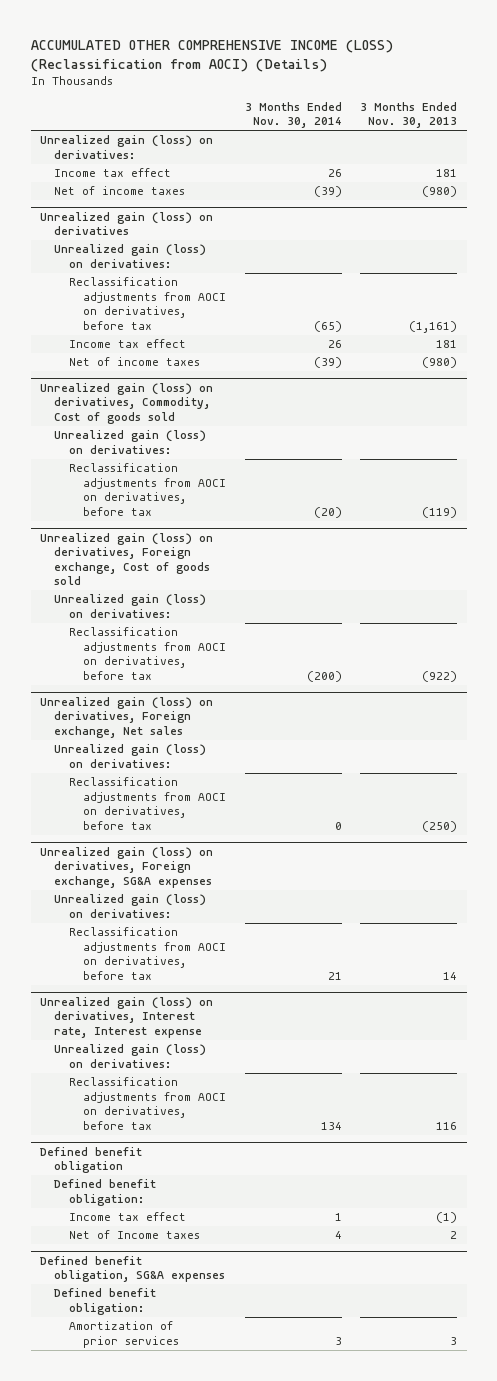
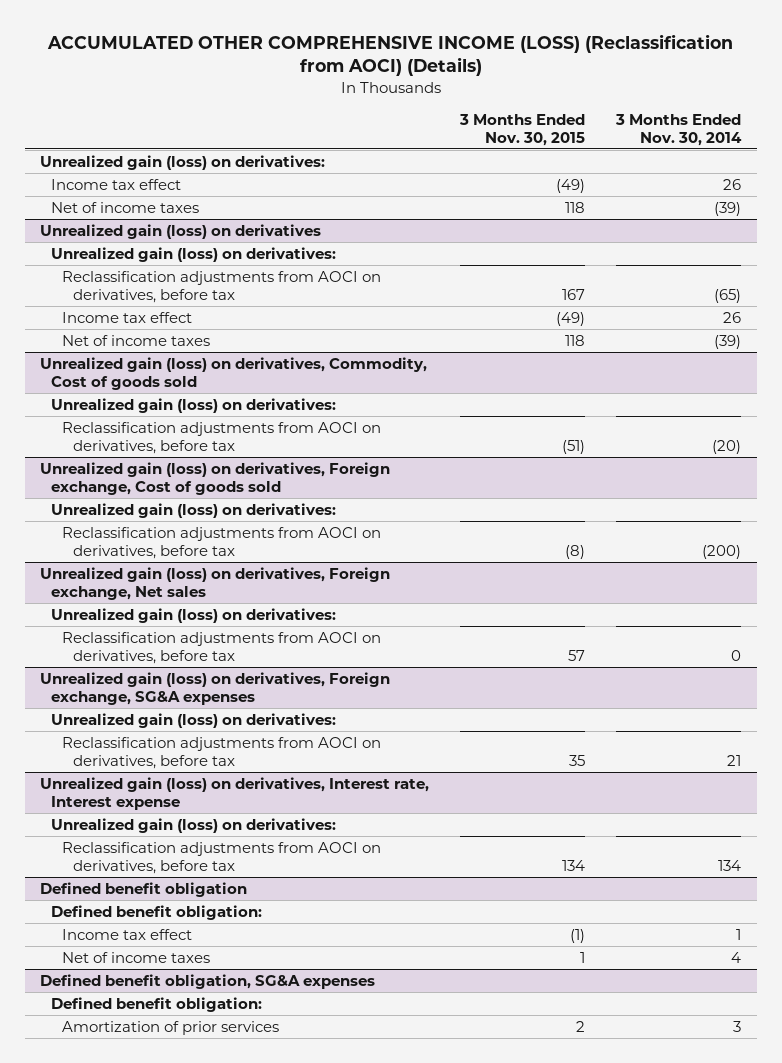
- | 3 Months Ended Nov. 30, 2014 | 3 Months Ended Nov. 30, 2013
+ | 3 Months Ended Nov. 30, 2015 | 3 Months Ended Nov. 30, 2014
@ Defined benefit obligation
- Net of Income taxes | 4 | 2
+ Net of income taxes | 1 | 4

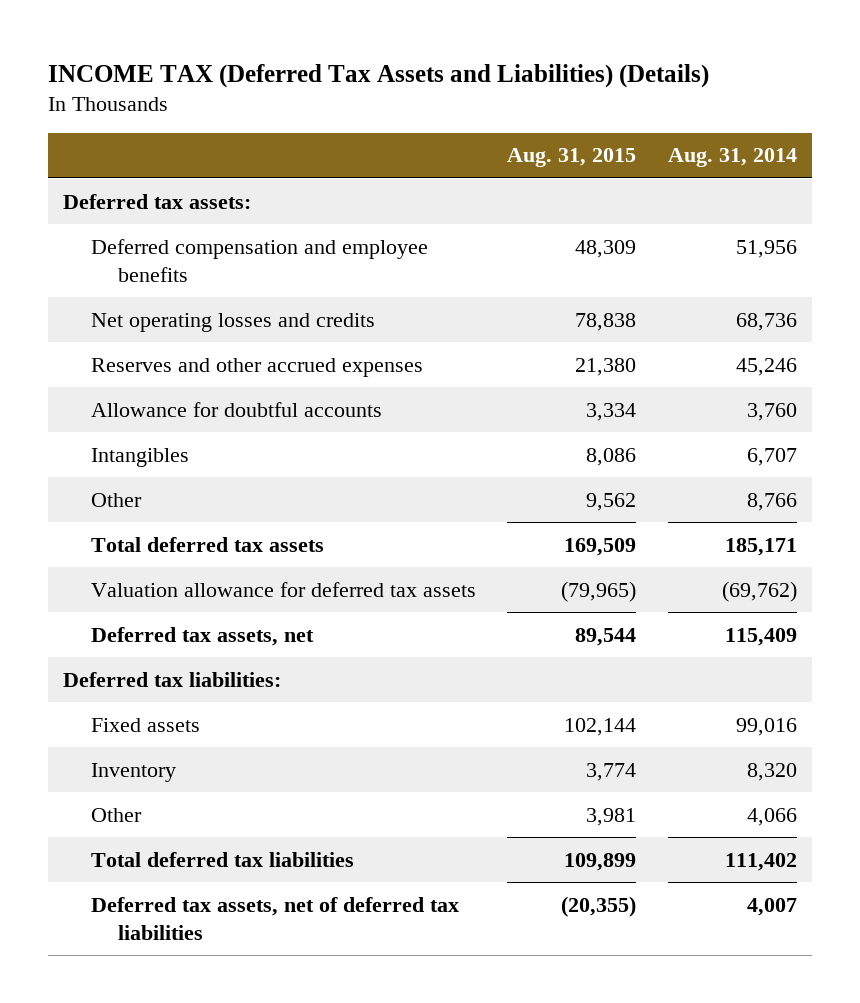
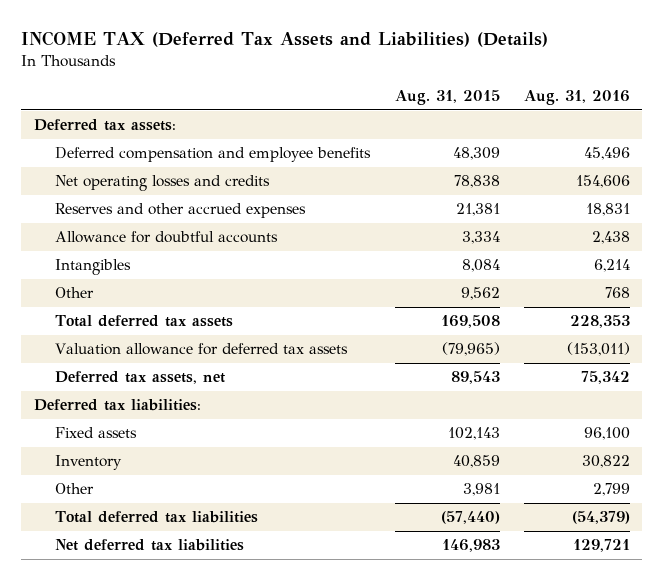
- | Aug. 31, 2015 | Aug. 31, 2014
+ | Aug. 31, 2015 | Aug. 31, 2016
- Reserves and other accrued expenses | 21,380 | 45,246
+ Reserves and other accrued expenses | 21,381 | 18,831
- Intangibles | 8,086 | 6,707
+ Intangibles | 8,084 | 6,214
- Total deferred tax assets | 169,509 | 185,171
+ Total deferred tax assets | 169,508 | 228,353
- Deferred tax assets, net | 89,544 | 115,409
+ Deferred tax assets, net | 89,543 | 75,342
- Fixed assets | 102,144 | 99,016
- Inventory | 3,774 | 8,320
+ Fixed assets | 102,143 | 96,100
+ Inventory | 40,859 | 30,822
- Total deferred tax liabilities | 109,899 | 111,402
- Deferred tax assets, net of deferred tax liabilities | (20,355) | 4,007
+ Total deferred tax liabilities | (57,440) | (54,379)
+ Net deferred tax liabilities | 146,983 | 129,721

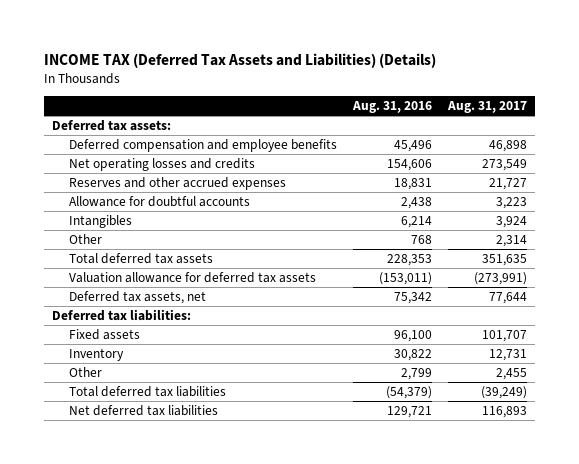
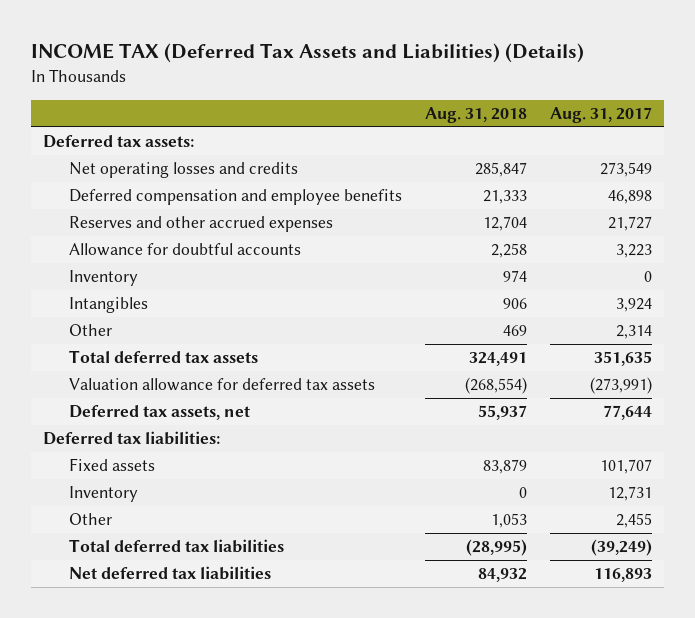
- | Aug. 31, 2016 | Aug. 31, 2017
+ | Aug. 31, 2018 | Aug. 31, 2017
moved down: Deferred compensation and employee benefits | 21,333 | 46,898
+ Inventory | 974 | 0

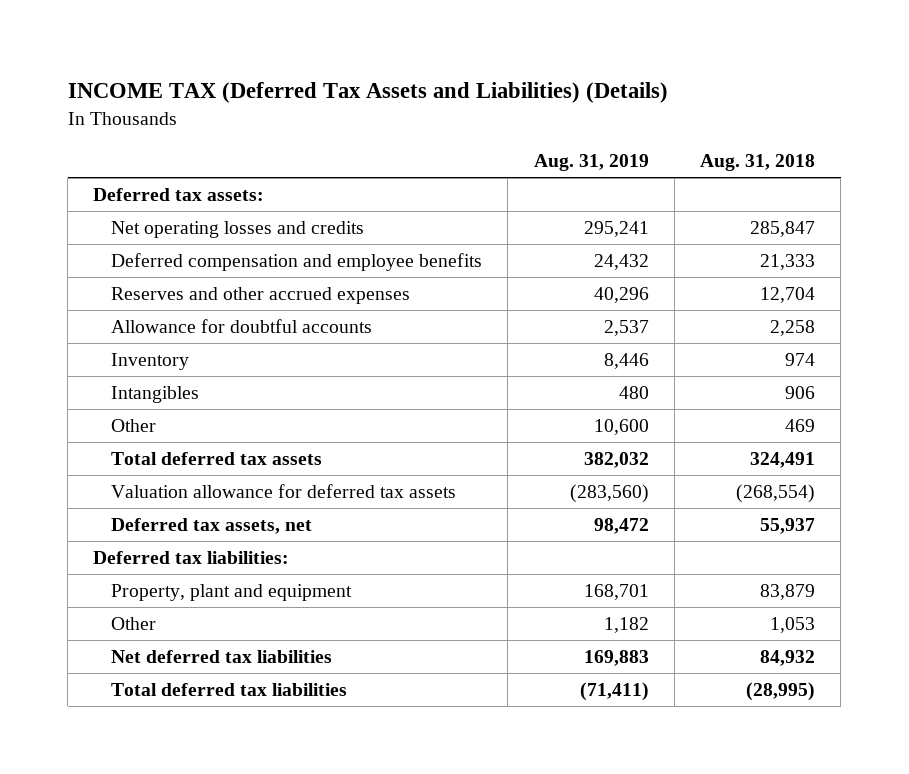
- | Aug. 31, 2018 | Aug. 31, 2017
+ | Aug. 31, 2019 | Aug. 31, 2018
- Fixed assets | 83,879 | 101,707
- Inventory | 0 | 12,731
+ Property, plant and equipment | 168,701 | 83,879
moved down: Total deferred tax liabilities | (71,411) | (28,995)

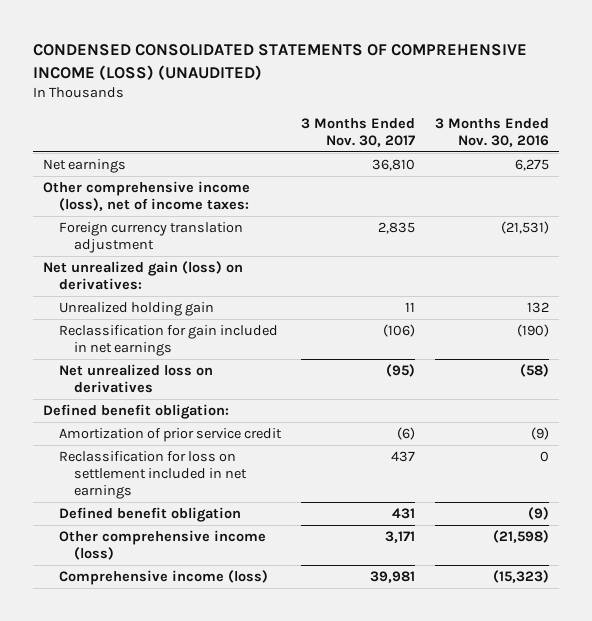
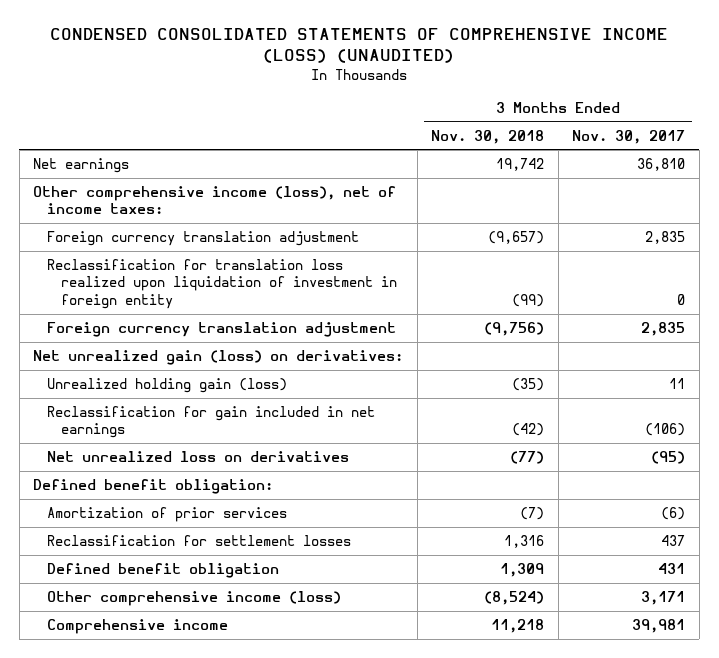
- | 3 Months Ended Nov. 30, 2017 | 3 Months Ended Nov. 30, 2016
+ | 3 Months Ended Nov. 30, 2018 | 3 Months Ended Nov. 30, 2017
+ Reclassification for translation loss realized upon liquidation of investment in foreign entity | (99) | 0
+ Foreign currency translation adjustment | (9,756) | 2,835
- Unrealized holding gain | 11 | 132
+ Unrealized holding gain (loss) | (35) | 11
- Amortization of prior service credit | (6) | (9)
- Reclassification for loss on settlement included in net earnings | 437 | 0
+ Amortization of prior services | (7) | (6)
+ Reclassification for settlement losses | 1,316 | 437
- Comprehensive income (loss) | 39,981 | (15,323)
+ Comprehensive income | 11,218 | 39,981

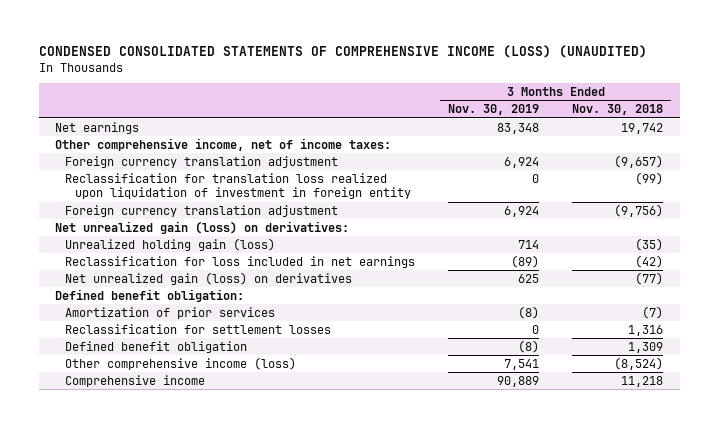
- | 3 Months Ended Nov. 30, 2018 | 3 Months Ended Nov. 30, 2017
+ | 3 Months Ended Nov. 30, 2019 | 3 Months Ended Nov. 30, 2018
- Other comprehensive income (loss), net of income taxes:
+ Other comprehensive income, net of income taxes:
- Reclassification for gain included in net earnings | (42) | (106)
- Net unrealized loss on derivatives | (77) | (95)
+ Reclassification for loss included in net earnings | (89) | (42)
+ Net unrealized gain (loss) on derivatives | 625 | (77)

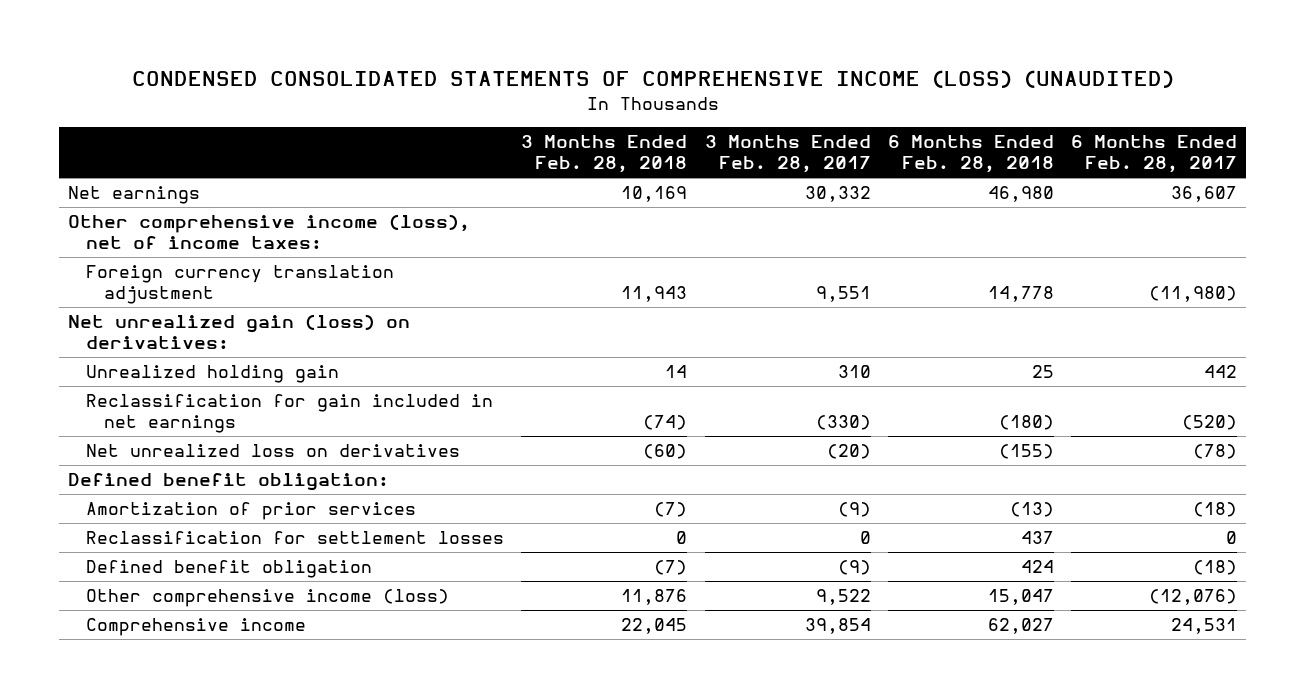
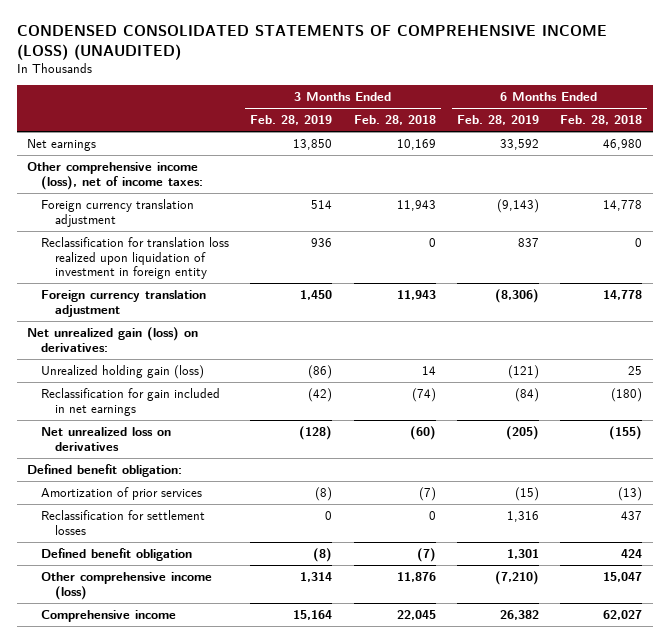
- | 3 Months Ended Feb. 28, 2018 | 3 Months Ended Feb. 28, 2017 | 6 Months Ended Feb. 28, 2018 | 6 Months Ended Feb. 28, 2017
+ | 3 Months Ended Feb. 28, 2019 | 3 Months Ended Feb. 28, 2018 | 6 Months Ended Feb. 28, 2019 | 6 Months Ended Feb. 28, 2018
+ Reclassification for translation loss realized upon liquidation of investment in foreign entity | 936 | 0 | 837 | 0
+ Foreign currency translation adjustment | 1,450 | 11,943 | (8,306) | 14,778
- Unrealized holding gain | 14 | 310 | 25 | 442
+ Unrealized holding gain (loss) | (86) | 14 | (121) | 25

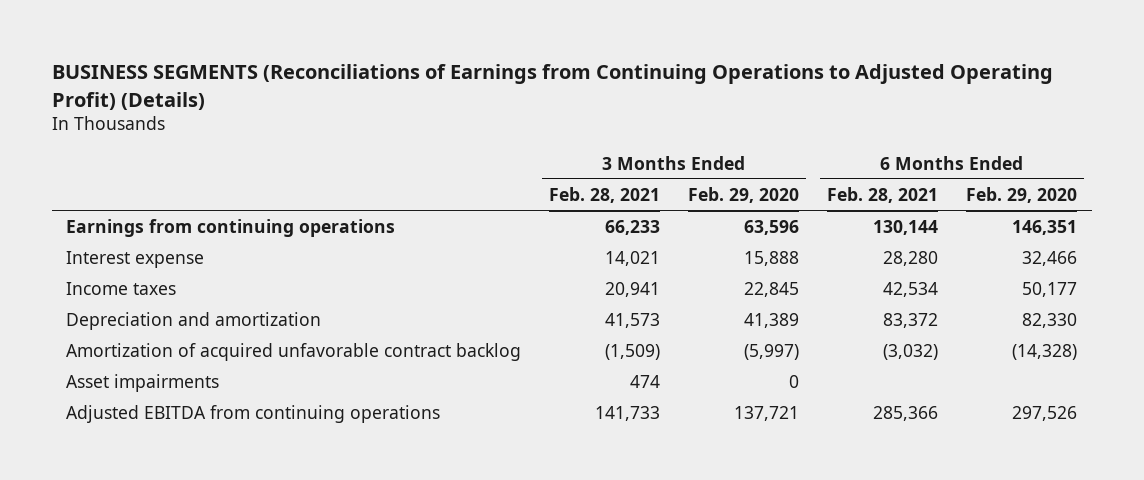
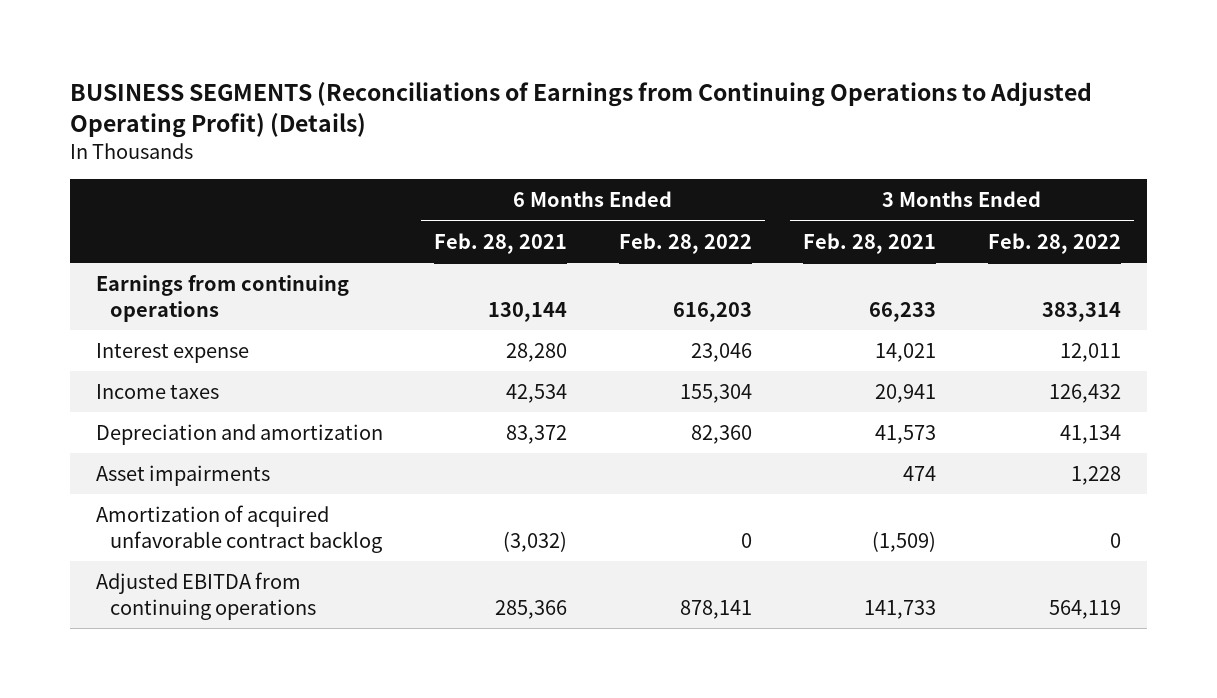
- | 3 Months Ended Feb. 28, 2021 | 3 Months Ended Feb. 29, 2020 | 6 Months Ended Feb. 28, 2021 | 6 Months Ended Feb. 29, 2020
+ | 6 Months Ended Feb. 28, 2021 | 6 Months Ended Feb. 28, 2022 | 3 Months Ended Feb. 28, 2021 | 3 Months Ended Feb. 28, 2022
moved down: Amortization of acquired unfavorable contract backlog | (3,032) | 0 | (1,509) | 0

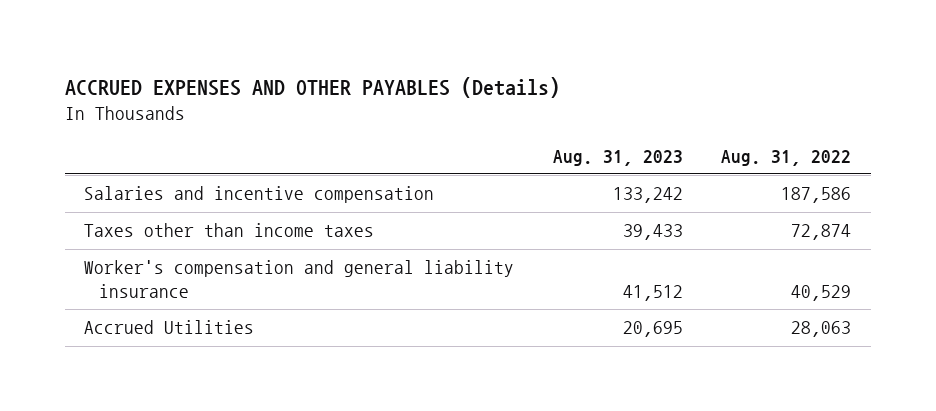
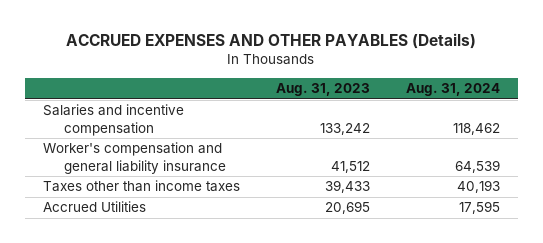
- | Aug. 31, 2023 | Aug. 31, 2022
+ | Aug. 31, 2023 | Aug. 31, 2024
moved down: Taxes other than income taxes | 39,433 | 40,193

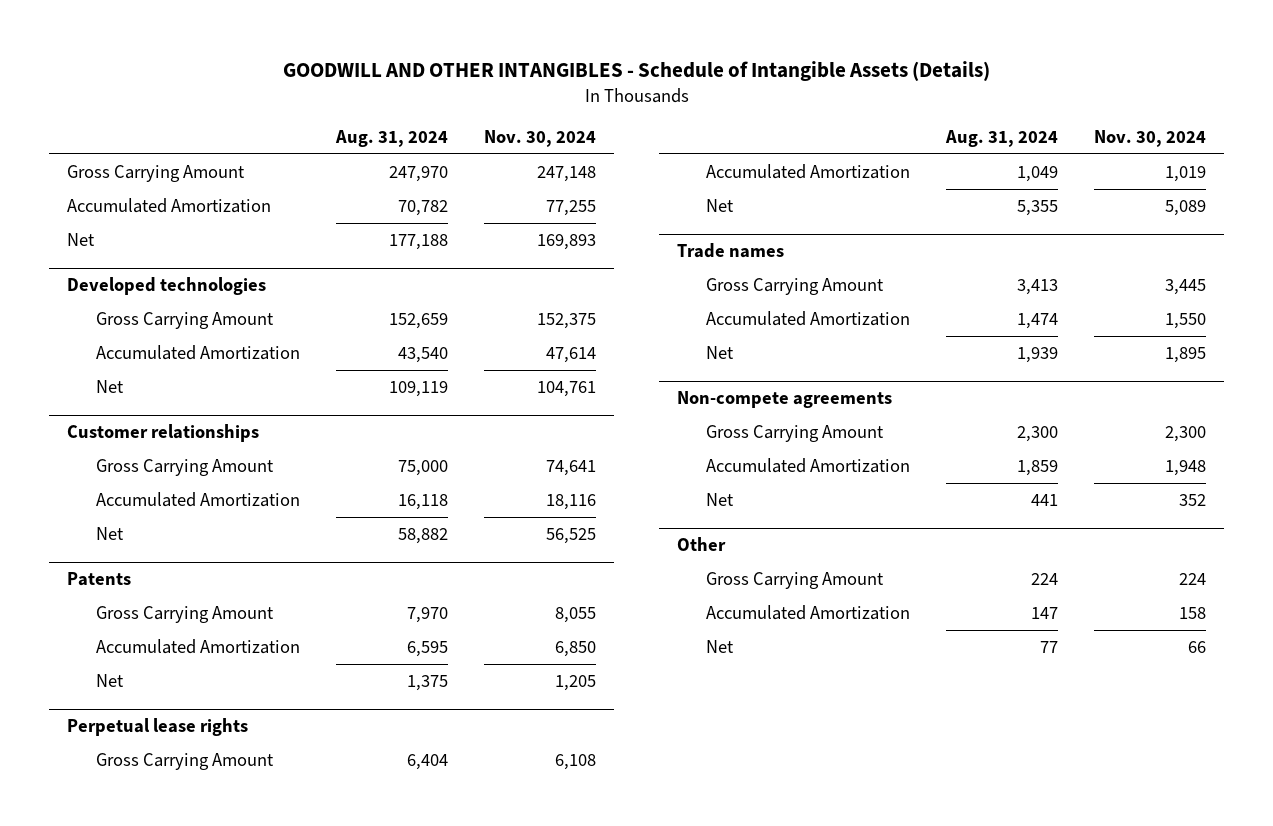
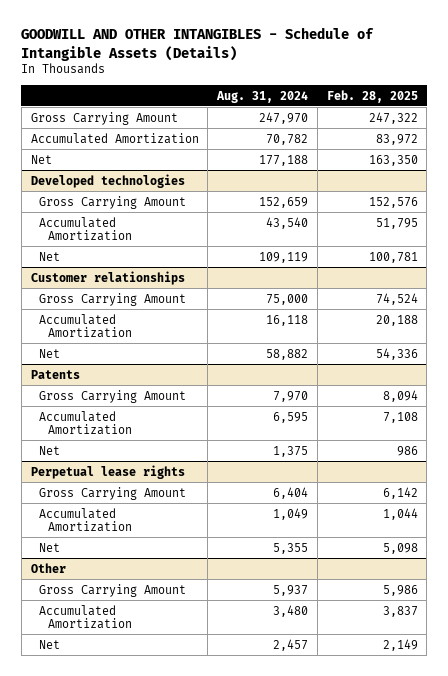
- | Aug. 31, 2024 | Nov. 30, 2024
+ | Aug. 31, 2024 | Feb. 28, 2025
- Trade names
- Gross Carrying Amount | 3,413 | 3,445
- Accumulated Amortization | 1,474 | 1,550
- Net | 1,939 | 1,895
- Non-compete agreements
- Gross Carrying Amount | 2,300 | 2,300
- Accumulated Amortization | 1,859 | 1,948
- Net | 441 | 352
@ Other
- Gross Carrying Amount | 224 | 224
- Accumulated Amortization | 147 | 158
- Net | 77 | 66
+ Gross Carrying Amount | 5,937 | 5,986
+ Accumulated Amortization | 3,480 | 3,837
+ Net | 2,457 | 2,149

